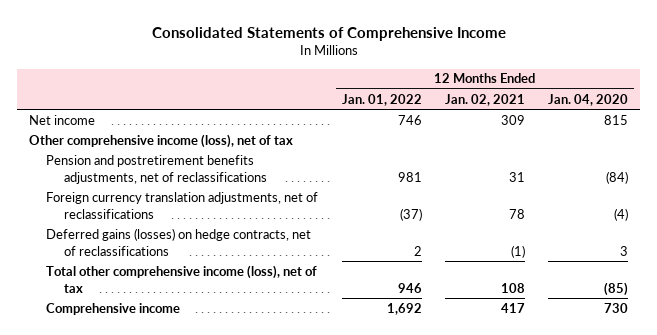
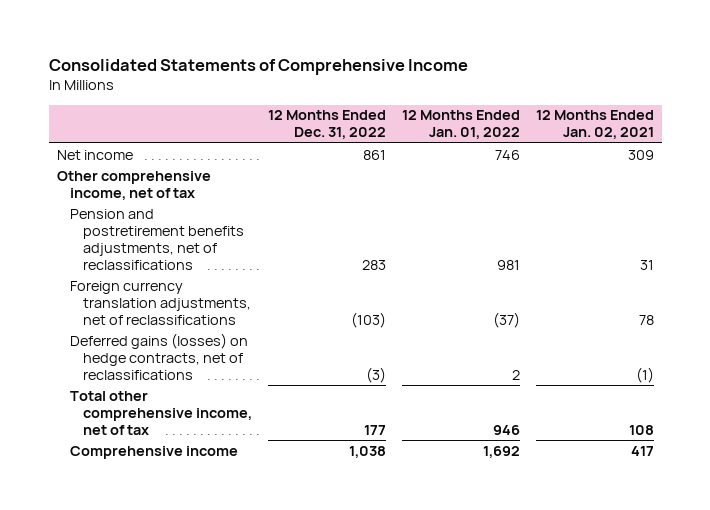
- | 12 Months Ended Jan. 01, 2022 | 12 Months Ended Jan. 02, 2021 | 12 Months Ended Jan. 04, 2020
+ | 12 Months Ended Dec. 31, 2022 | 12 Months Ended Jan. 01, 2022 | 12 Months Ended Jan. 02, 2021
- Other comprehensive income (loss), net of tax
+ Other comprehensive income, net of tax
- Total other comprehensive income (loss), net of tax | 946 | 108 | (85)
+ Total other comprehensive income, net of tax | 177 | 946 | 108

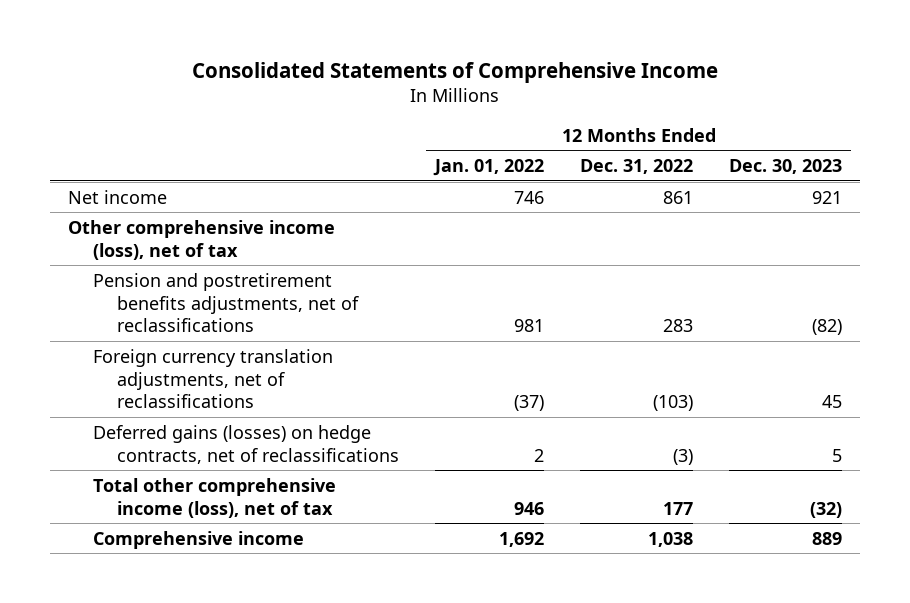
- | 12 Months Ended Dec. 31, 2022 | 12 Months Ended Jan. 01, 2022 | 12 Months Ended Jan. 02, 2021
+ | 12 Months Ended Jan. 01, 2022 | 12 Months Ended Dec. 31, 2022 | 12 Months Ended Dec. 30, 2023
- Other comprehensive income, net of tax
+ Other comprehensive income (loss), net of tax
- Total other comprehensive income, net of tax | 177 | 946 | 108
+ Total other comprehensive income (loss), net of tax | 946 | 177 | (32)

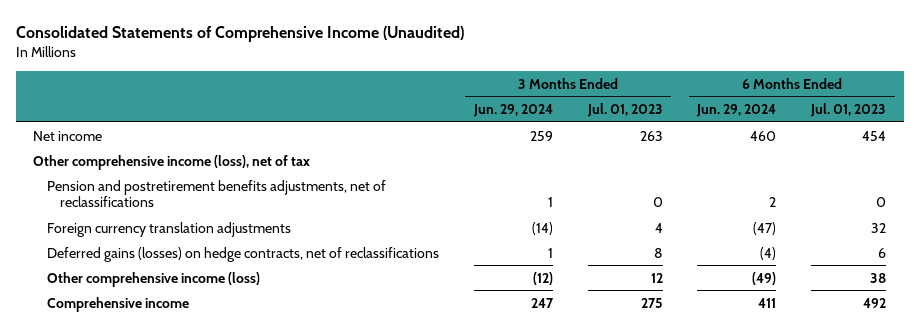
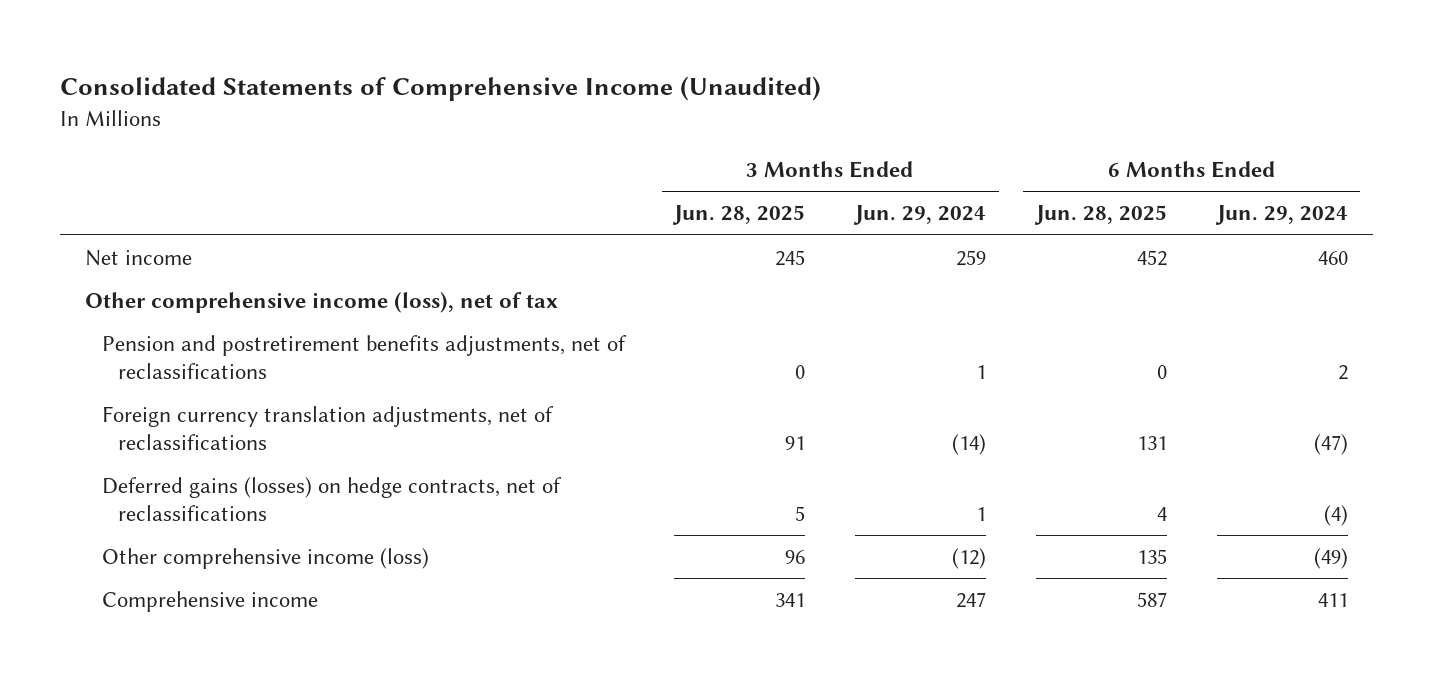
- | 3 Months Ended Jun. 29, 2024 | 3 Months Ended Jul. 01, 2023 | 6 Months Ended Jun. 29, 2024 | 6 Months Ended Jul. 01, 2023
+ | 3 Months Ended Jun. 28, 2025 | 3 Months Ended Jun. 29, 2024 | 6 Months Ended Jun. 28, 2025 | 6 Months Ended Jun. 29, 2024
- Foreign currency translation adjustments | (14) | 4 | (47) | 32
+ Foreign currency translation adjustments, net of reclassifications | 91 | (14) | 131 | (47)

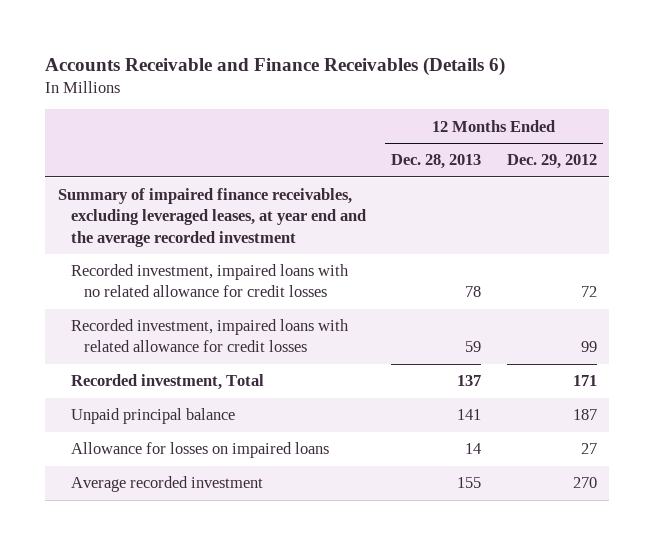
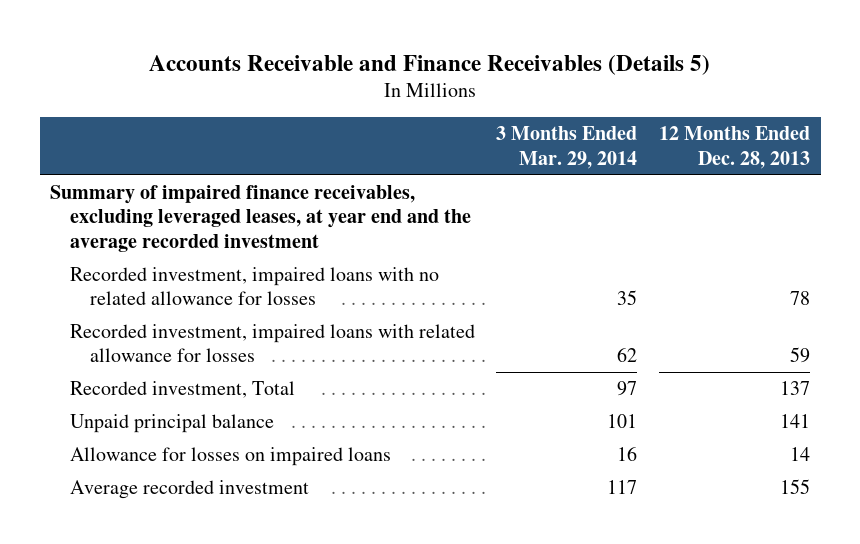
- Accounts Receivable and Finance Receivables (Details 6)
+ Accounts Receivable and Finance Receivables (Details 5)
- | 12 Months Ended Dec. 28, 2013 | 12 Months Ended Dec. 29, 2012
+ | 3 Months Ended Mar. 29, 2014 | 12 Months Ended Dec. 28, 2013
- Recorded investment, impaired loans with no related allowance for credit losses | 78 | 72
- Recorded investment, impaired loans with related allowance for credit losses | 59 | 99
+ Recorded investment, impaired loans with no related allowance for losses | 35 | 78
+ Recorded investment, impaired loans with related allowance for losses | 62 | 59

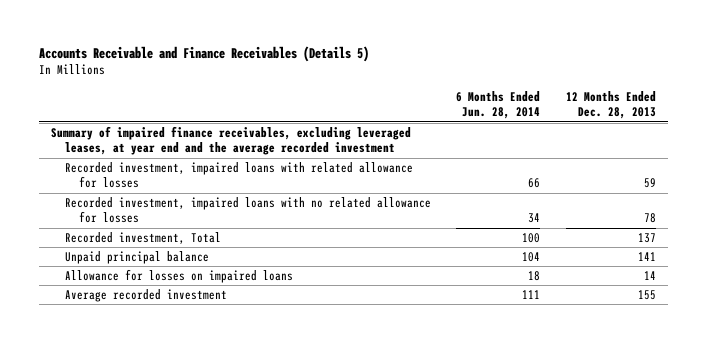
- | 3 Months Ended Mar. 29, 2014 | 12 Months Ended Dec. 28, 2013
+ | 6 Months Ended Jun. 28, 2014 | 12 Months Ended Dec. 28, 2013
moved down: Recorded investment, impaired loans with no related allowance for losses | 34 | 78

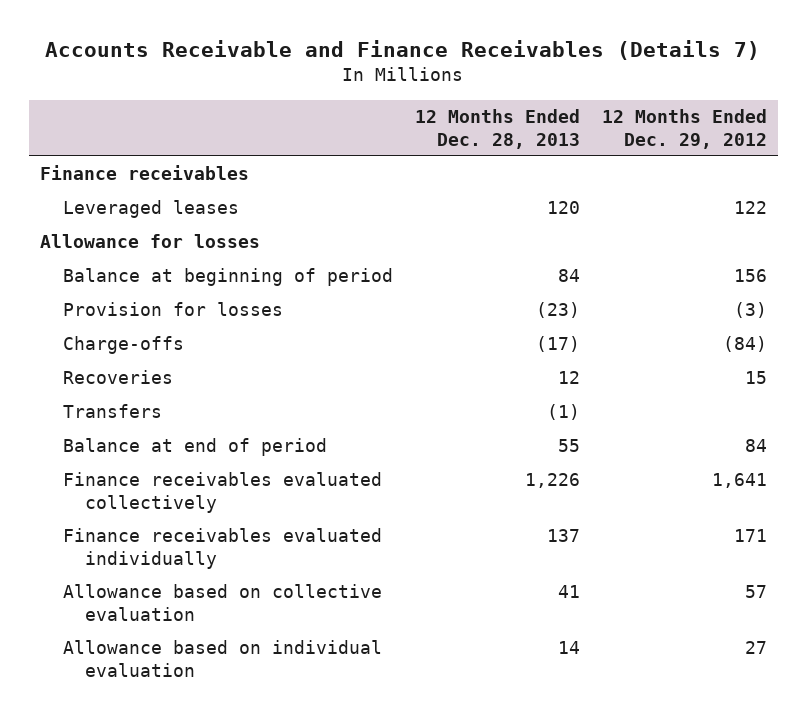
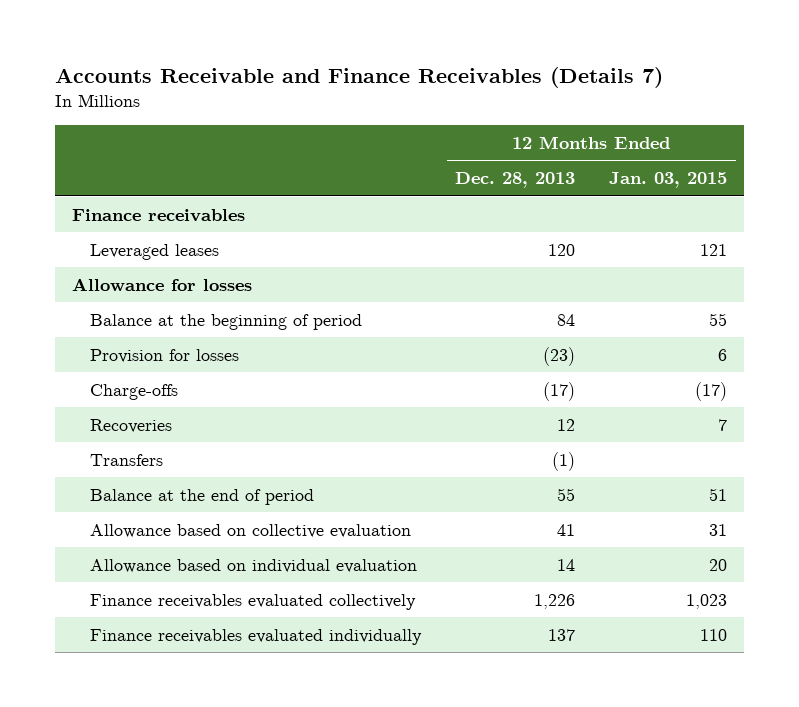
- | 12 Months Ended Dec. 28, 2013 | 12 Months Ended Dec. 29, 2012
+ | 12 Months Ended Dec. 28, 2013 | 12 Months Ended Jan. 03, 2015
- Balance at beginning of period | 84 | 156
+ Balance at the beginning of period | 84 | 55
- Balance at end of period | 55 | 84
+ Balance at the end of period | 55 | 51
moved down: Finance receivables evaluated collectively | 1,226 | 1,023
moved down: Finance receivables evaluated individually | 137 | 110

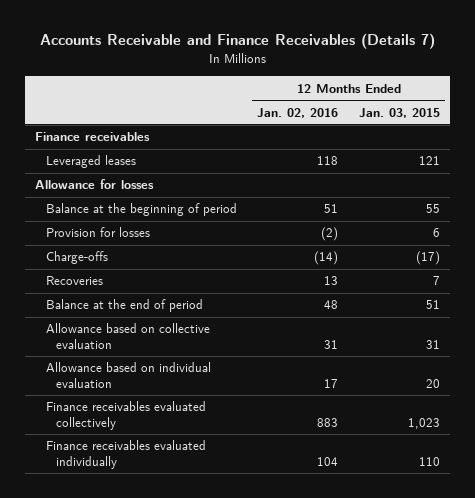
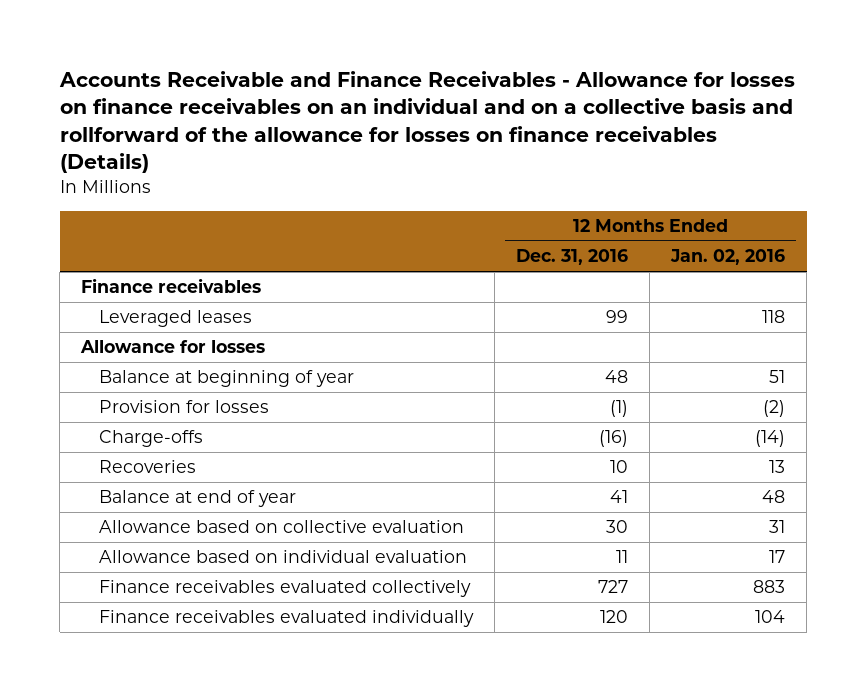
- Accounts Receivable and Finance Receivables (Details 7)
+ Accounts Receivable and Finance Receivables - Allowance for losses on finance receivables on an individual and on a collective basis and rollforward of the allowance for losses on finance receivables (Details)
- | 12 Months Ended Jan. 02, 2016 | 12 Months Ended Jan. 03, 2015
+ | 12 Months Ended Dec. 31, 2016 | 12 Months Ended Jan. 02, 2016
- Balance at the beginning of period | 51 | 55
+ Balance at beginning of year | 48 | 51
- Balance at the end of period | 48 | 51
+ Balance at end of year | 41 | 48

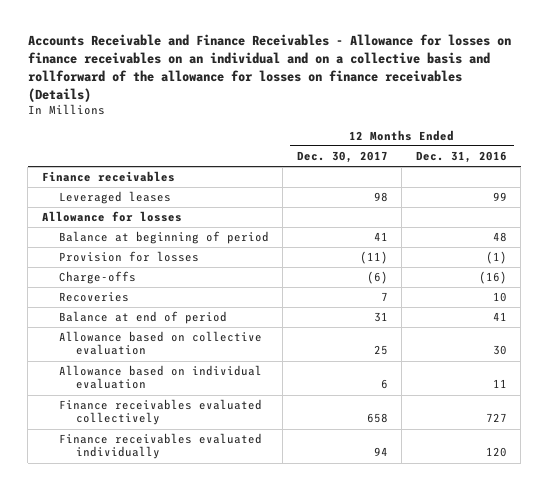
- | 12 Months Ended Dec. 31, 2016 | 12 Months Ended Jan. 02, 2016
+ | 12 Months Ended Dec. 30, 2017 | 12 Months Ended Dec. 31, 2016
- Balance at beginning of year | 48 | 51
+ Balance at beginning of period | 41 | 48
- Balance at end of year | 41 | 48
+ Balance at end of period | 31 | 41

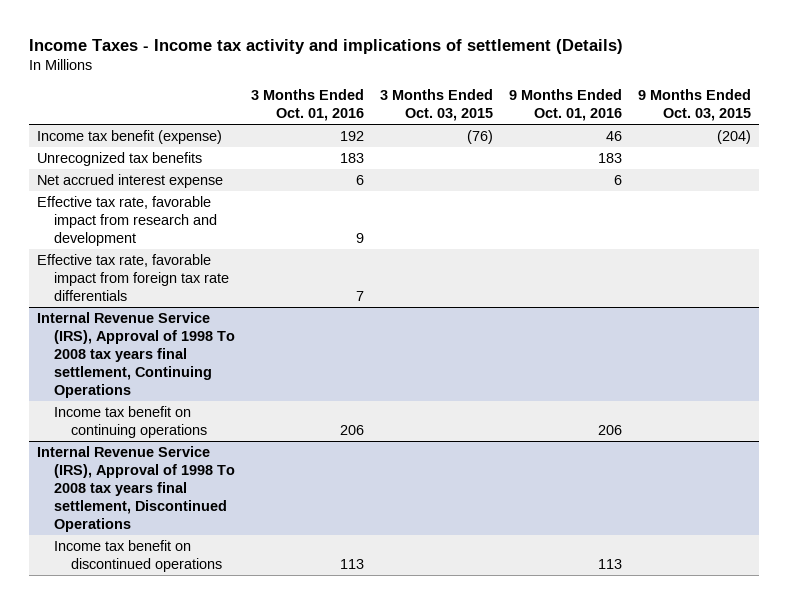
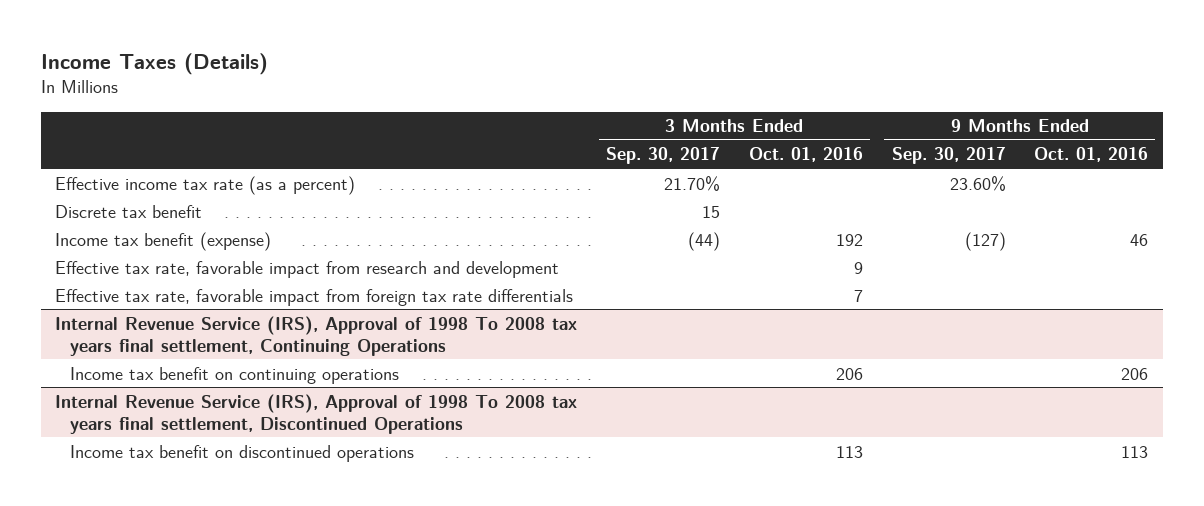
- Income Taxes - Income tax activity and implications of settlement (Details)
+ Income Taxes (Details)
- | 3 Months Ended Oct. 01, 2016 | 3 Months Ended Oct. 03, 2015 | 9 Months Ended Oct. 01, 2016 | 9 Months Ended Oct. 03, 2015
+ | 3 Months Ended Sep. 30, 2017 | 3 Months Ended Oct. 01, 2016 | 9 Months Ended Sep. 30, 2017 | 9 Months Ended Oct. 01, 2016
+ Effective income tax rate (as a percent) | 21.70% | | 23.60% |
+ Discrete tax benefit | 15 | | |
- Unrecognized tax benefits | 183 | | 183 |
- Net accrued interest expense | 6 | | 6 |

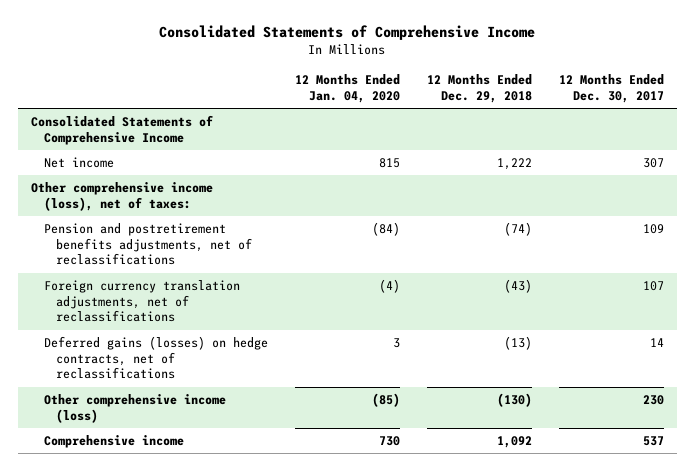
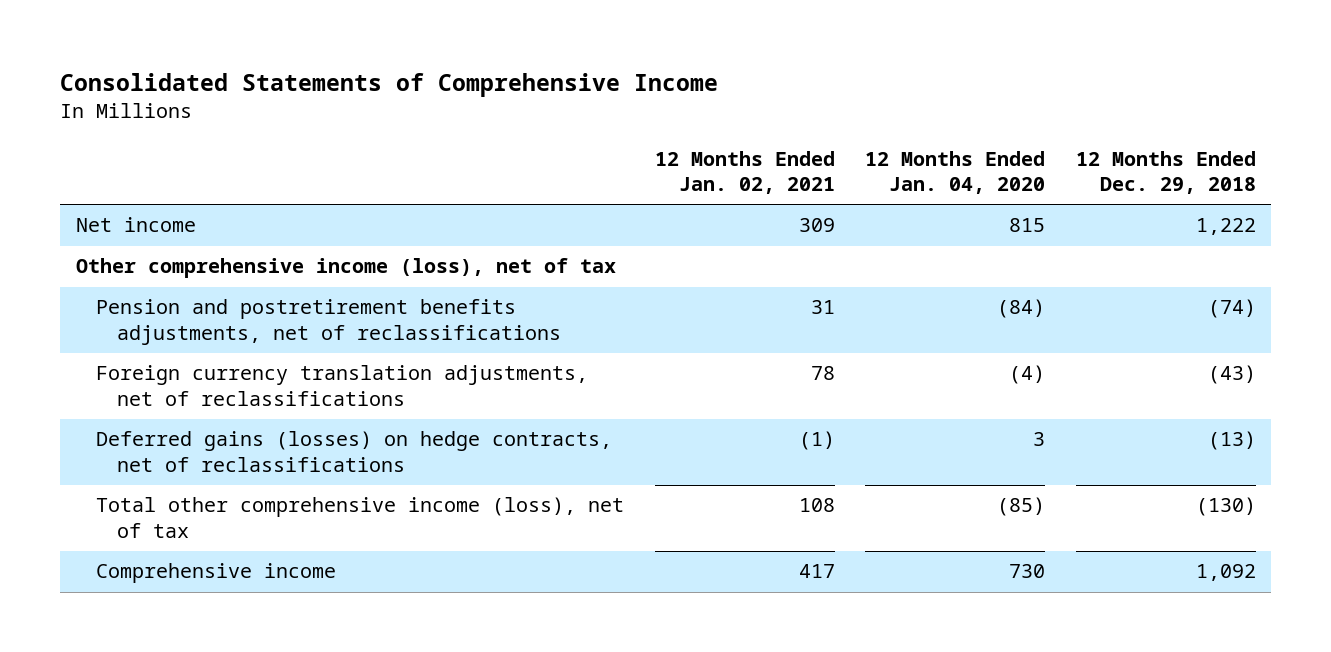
- | 12 Months Ended Jan. 04, 2020 | 12 Months Ended Dec. 29, 2018 | 12 Months Ended Dec. 30, 2017
+ | 12 Months Ended Jan. 02, 2021 | 12 Months Ended Jan. 04, 2020 | 12 Months Ended Dec. 29, 2018
- Consolidated Statements of Comprehensive Income
- Other comprehensive income (loss), net of taxes:
+ Other comprehensive income (loss), net of tax
- Other comprehensive income (loss) | (85) | (130) | 230
+ Total other comprehensive income (loss), net of tax | 108 | (85) | (130)

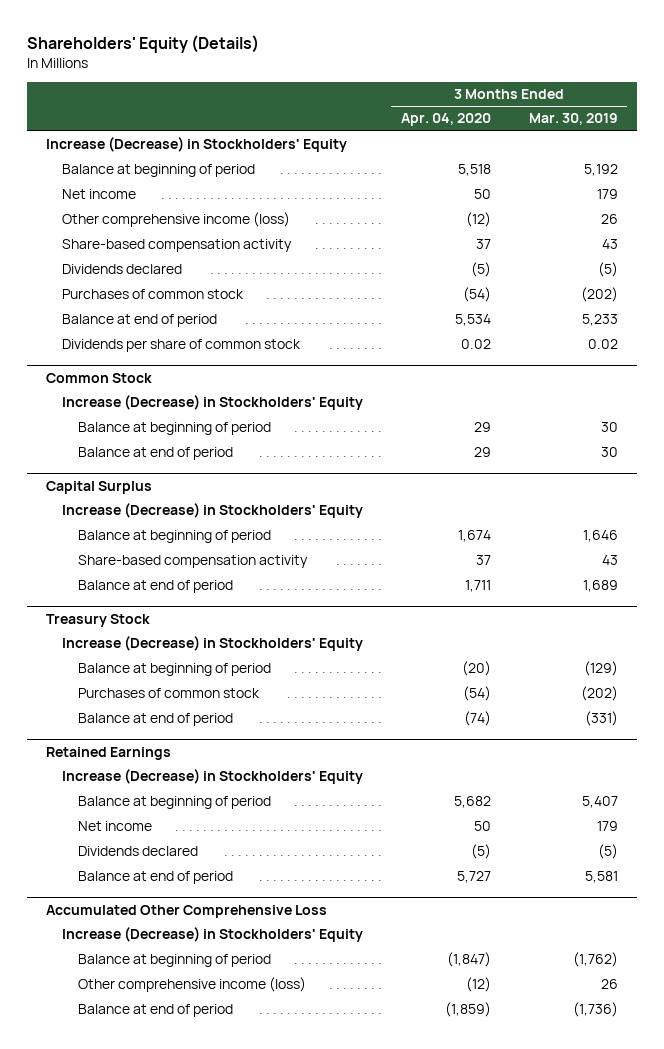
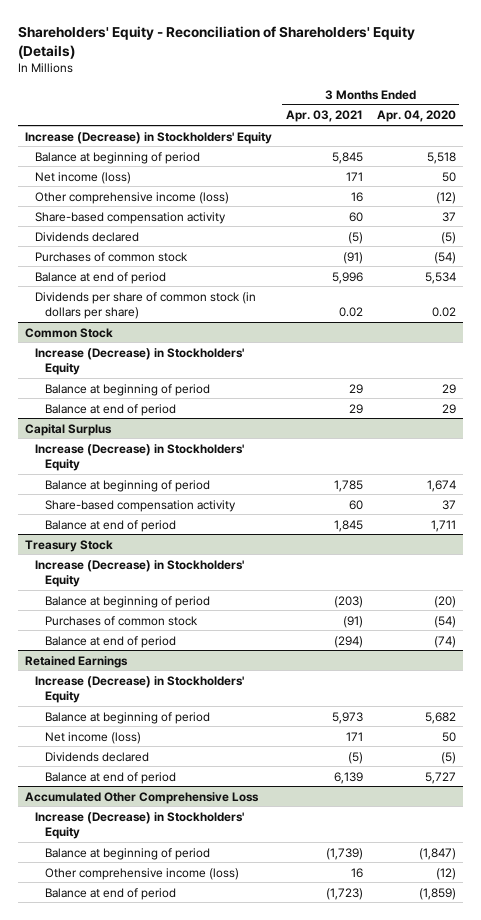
- Shareholders' Equity (Details)
+ Shareholders' Equity - Reconciliation of Shareholders' Equity (Details)
- | 3 Months Ended Apr. 04, 2020 | 3 Months Ended Mar. 30, 2019
+ | 3 Months Ended Apr. 03, 2021 | 3 Months Ended Apr. 04, 2020
- Net income | 50 | 179
+ Net income (loss) | 171 | 50
- Dividends per share of common stock | 0.02 | 0.02
+ Dividends per share of common stock (in dollars per share) | 0.02 | 0.02
@ Retained Earnings
- Net income | 50 | 179
+ Net income (loss) | 171 | 50

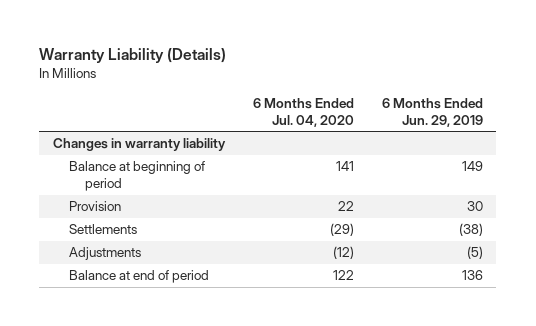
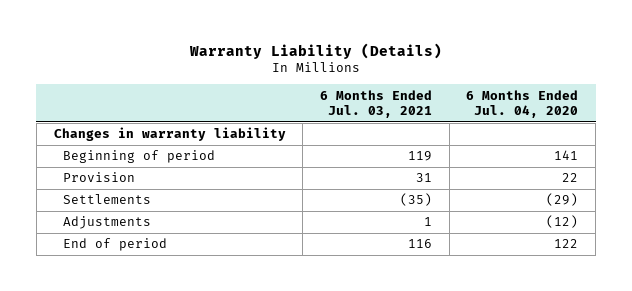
- | 6 Months Ended Jul. 04, 2020 | 6 Months Ended Jun. 29, 2019
+ | 6 Months Ended Jul. 03, 2021 | 6 Months Ended Jul. 04, 2020
- Balance at beginning of period | 141 | 149
+ Beginning of period | 119 | 141
- Balance at end of period | 122 | 136
+ End of period | 116 | 122

